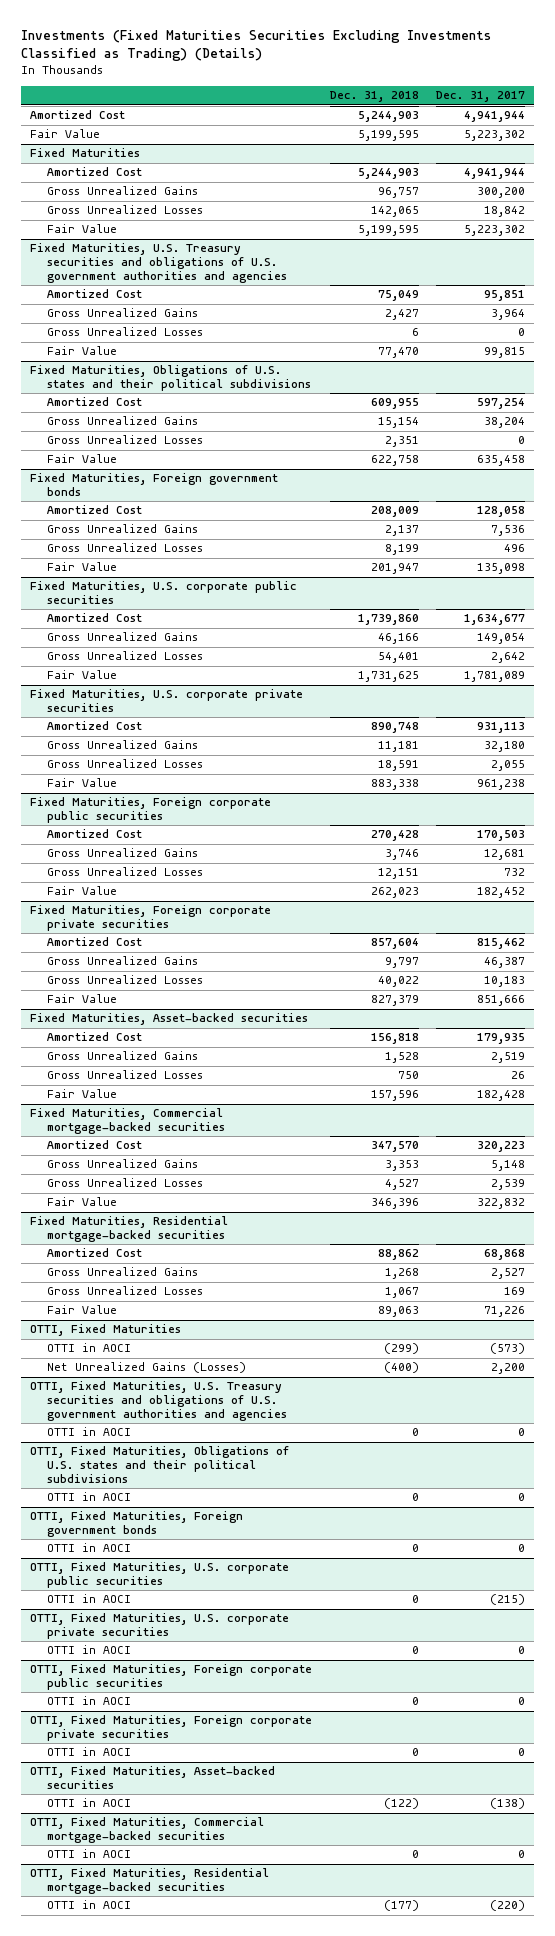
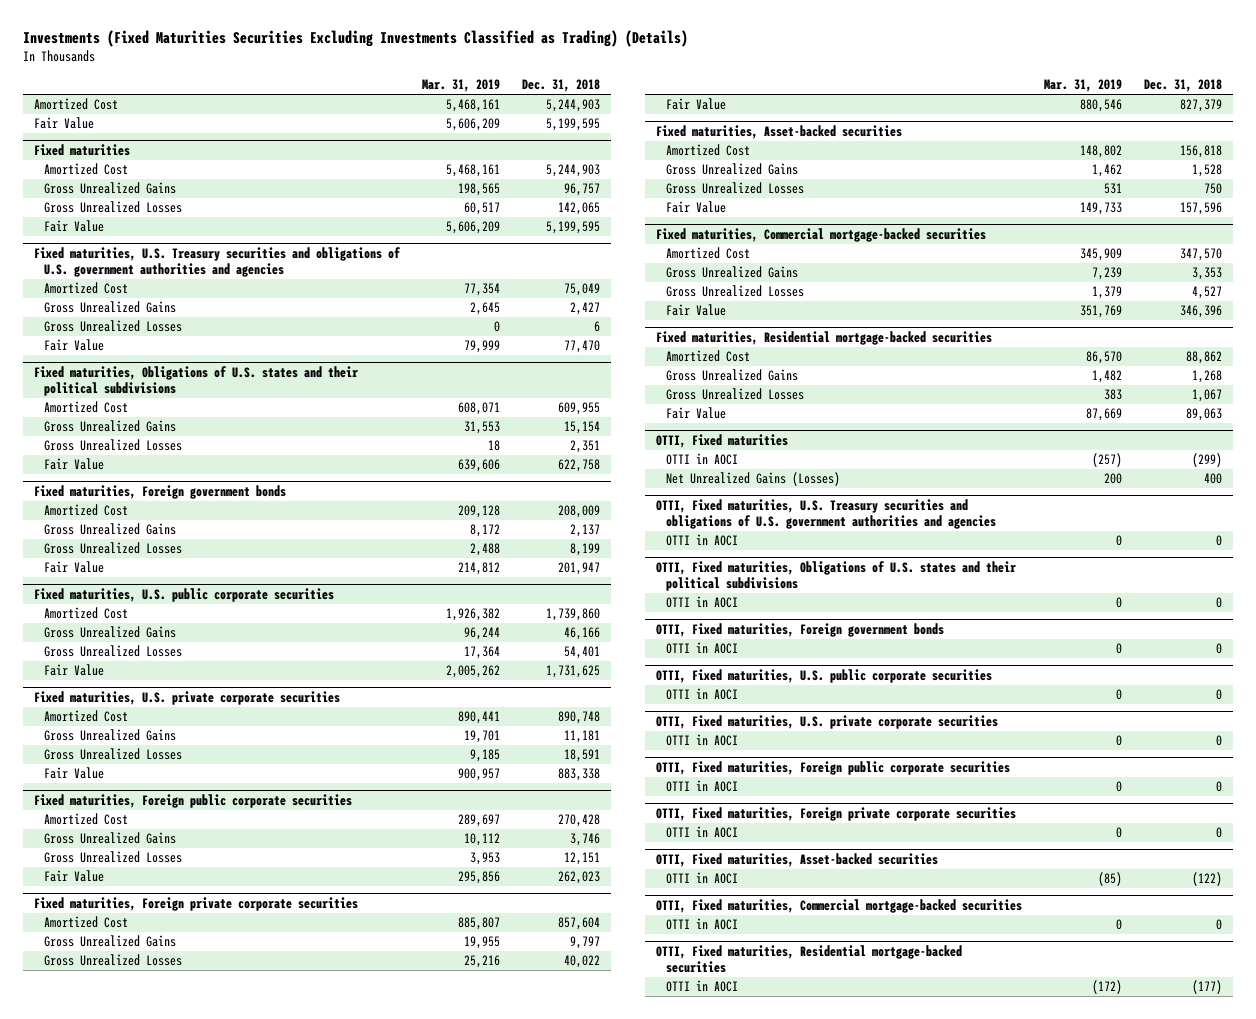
- | Dec. 31, 2018 | Dec. 31, 2017
+ | Mar. 31, 2019 | Dec. 31, 2018
- Fixed Maturities
+ Fixed maturities
- Fixed Maturities, U.S. Treasury securities and obligations of U.S. government authorities and agencies
+ Fixed maturities, U.S. Treasury securities and obligations of U.S. government authorities and agencies
- Fixed Maturities, Obligations of U.S. states and their political subdivisions
+ Fixed maturities, Obligations of U.S. states and their political subdivisions
- Fixed Maturities, Foreign government bonds
+ Fixed maturities, Foreign government bonds
- Fixed Maturities, U.S. corporate public securities
+ Fixed maturities, U.S. public corporate securities
- Fixed Maturities, U.S. corporate private securities
+ Fixed maturities, U.S. private corporate securities
- Fixed Maturities, Foreign corporate public securities
+ Fixed maturities, Foreign public corporate securities
- Fixed Maturities, Foreign corporate private securities
+ Fixed maturities, Foreign private corporate securities
- Fixed Maturities, Asset-backed securities
+ Fixed maturities, Asset-backed securities
- Fixed Maturities, Commercial mortgage-backed securities
+ Fixed maturities, Commercial mortgage-backed securities
- Fixed Maturities, Residential mortgage-backed securities
+ Fixed maturities, Residential mortgage-backed securities
- OTTI, Fixed Maturities
+ OTTI, Fixed maturities
- Net Unrealized Gains (Losses) | (400) | 2,200
- OTTI, Fixed Maturities, U.S. Treasury securities and obligations of U.S. government authorities and agencies
+ Net Unrealized Gains (Losses) | 200 | 400
+ OTTI, Fixed maturities, U.S. Treasury securities and obligations of U.S. government authorities and agencies
- OTTI, Fixed Maturities, Obligations of U.S. states and their political subdivisions
+ OTTI, Fixed maturities, Obligations of U.S. states and their political subdivisions
- OTTI, Fixed Maturities, Foreign government bonds
+ OTTI, Fixed maturities, Foreign government bonds
- OTTI, Fixed Maturities, U.S. corporate public securities
+ OTTI, Fixed maturities, U.S. public corporate securities
- OTTI, Fixed Maturities, U.S. corporate private securities
+ OTTI, Fixed maturities, U.S. private corporate securities
- OTTI, Fixed Maturities, Foreign corporate public securities
+ OTTI, Fixed maturities, Foreign public corporate securities
- OTTI, Fixed Maturities, Foreign corporate private securities
+ OTTI, Fixed maturities, Foreign private corporate securities
- OTTI, Fixed Maturities, Asset-backed securities
+ OTTI, Fixed maturities, Asset-backed securities
- OTTI, Fixed Maturities, Commercial mortgage-backed securities
+ OTTI, Fixed maturities, Commercial mortgage-backed securities
- OTTI, Fixed Maturities, Residential mortgage-backed securities
+ OTTI, Fixed maturities, Residential mortgage-backed securities

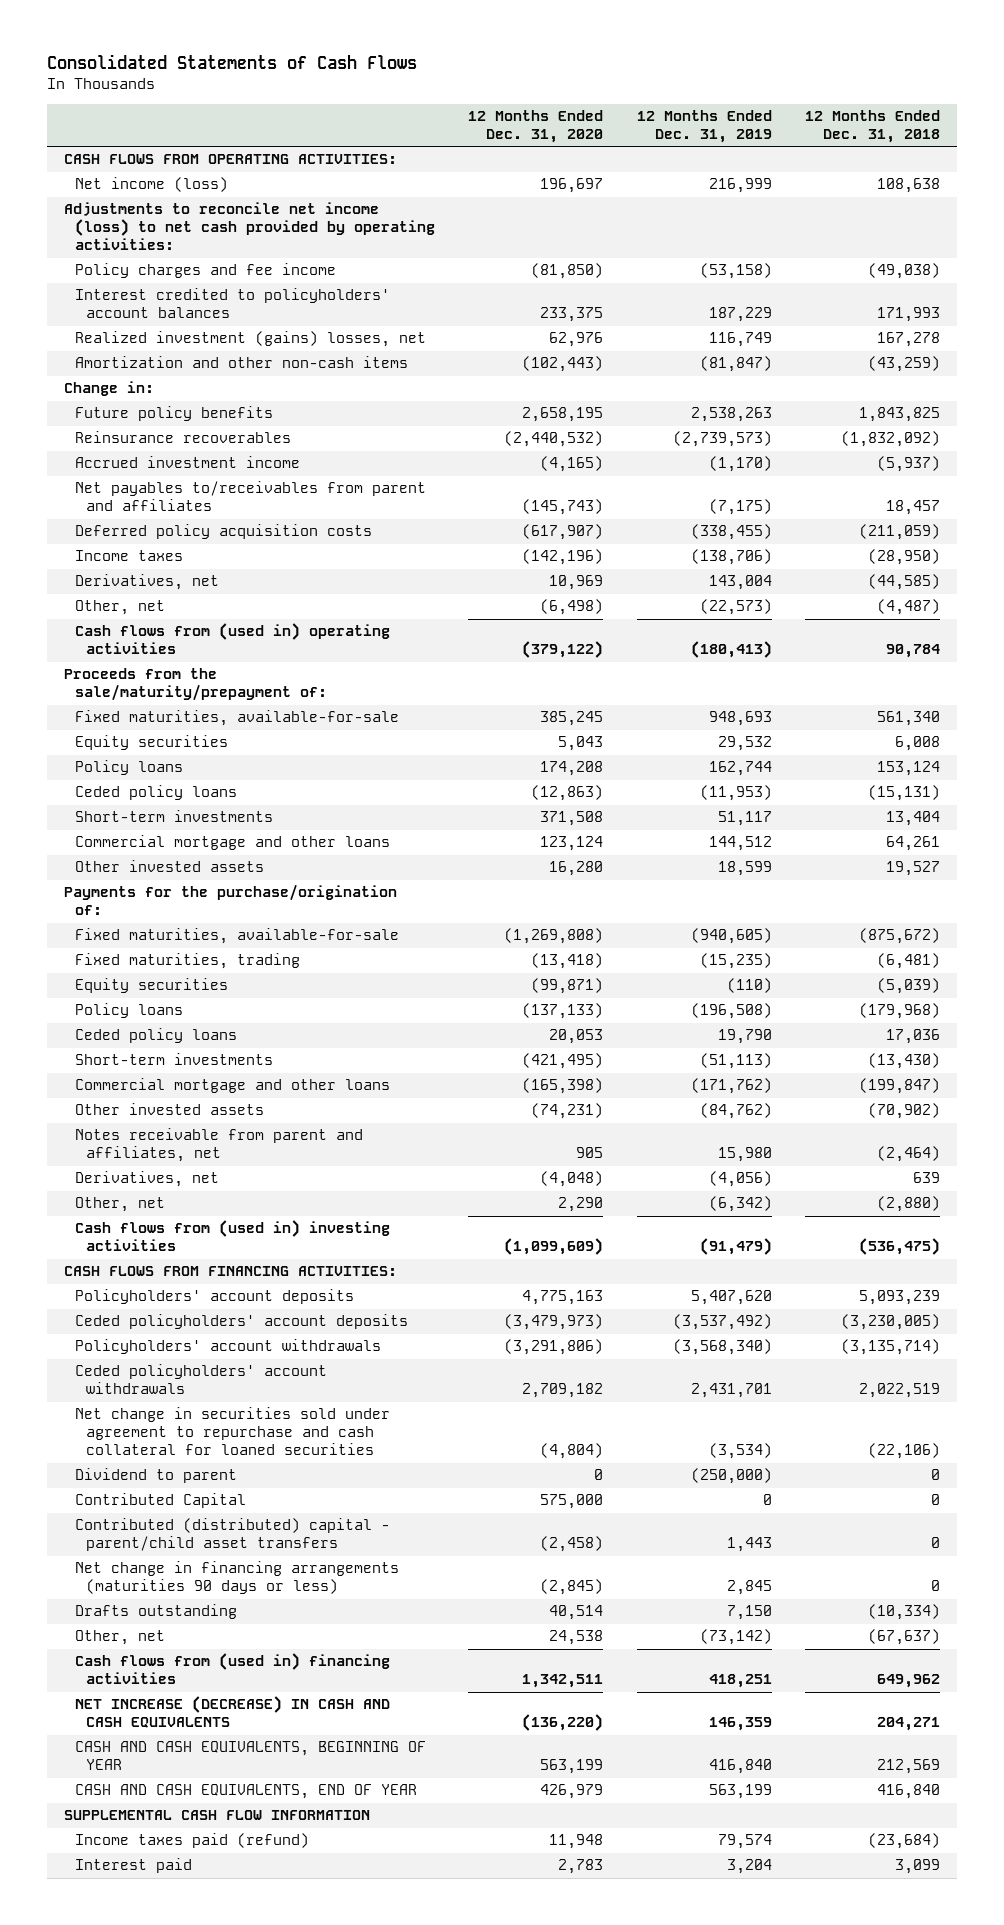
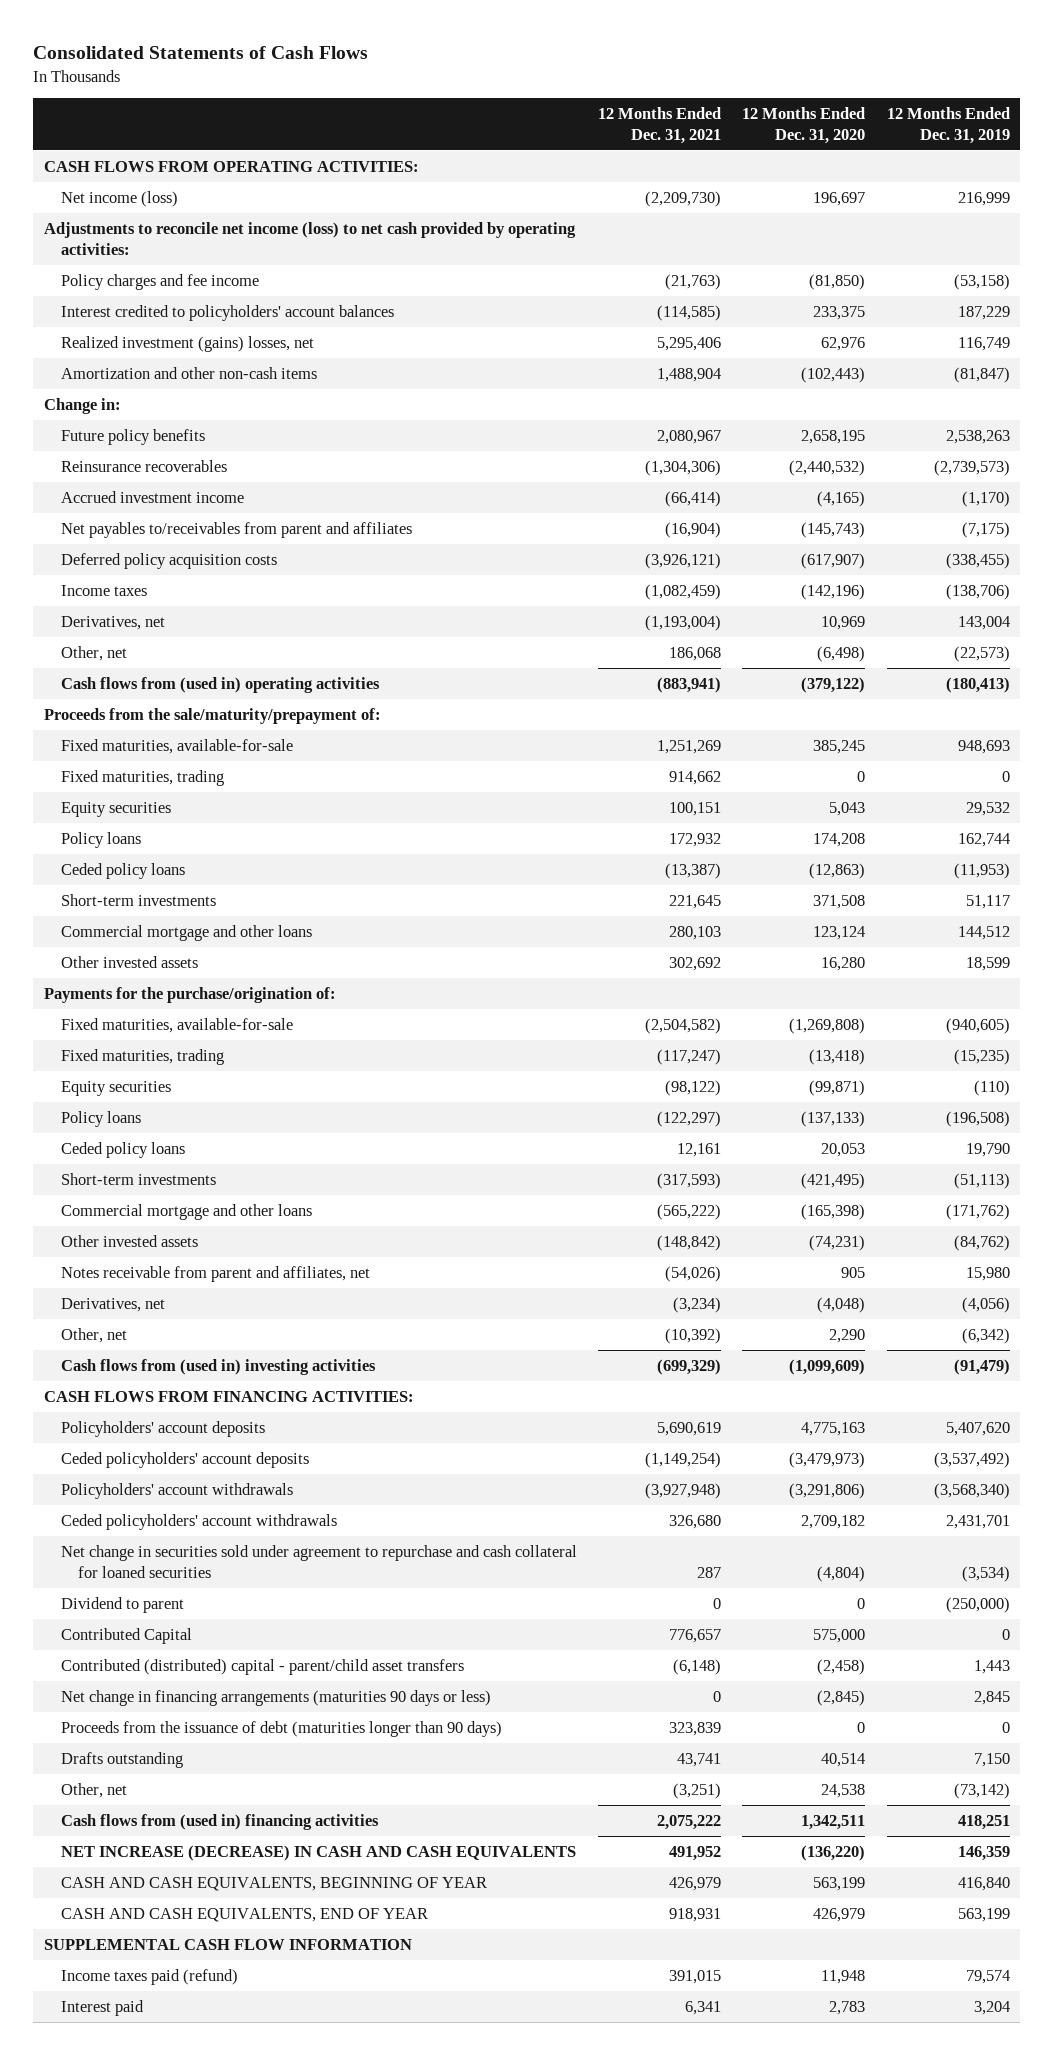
- | 12 Months Ended Dec. 31, 2020 | 12 Months Ended Dec. 31, 2019 | 12 Months Ended Dec. 31, 2018
+ | 12 Months Ended Dec. 31, 2021 | 12 Months Ended Dec. 31, 2020 | 12 Months Ended Dec. 31, 2019
+ Fixed maturities, trading | 914,662 | 0 | 0
+ Proceeds from the issuance of debt (maturities longer than 90 days) | 323,839 | 0 | 0

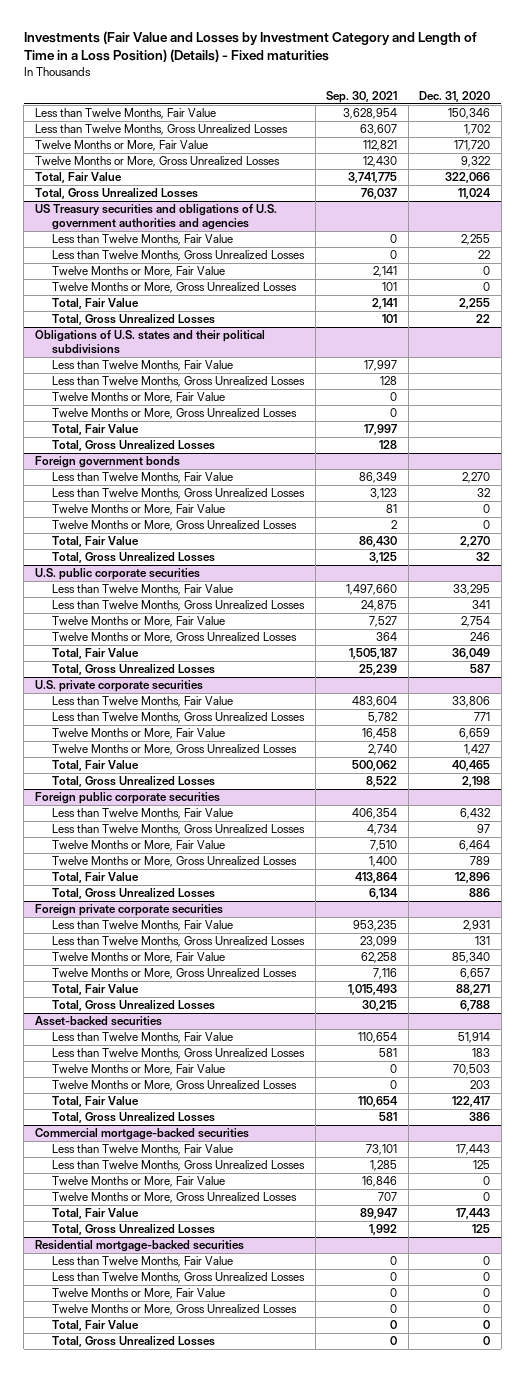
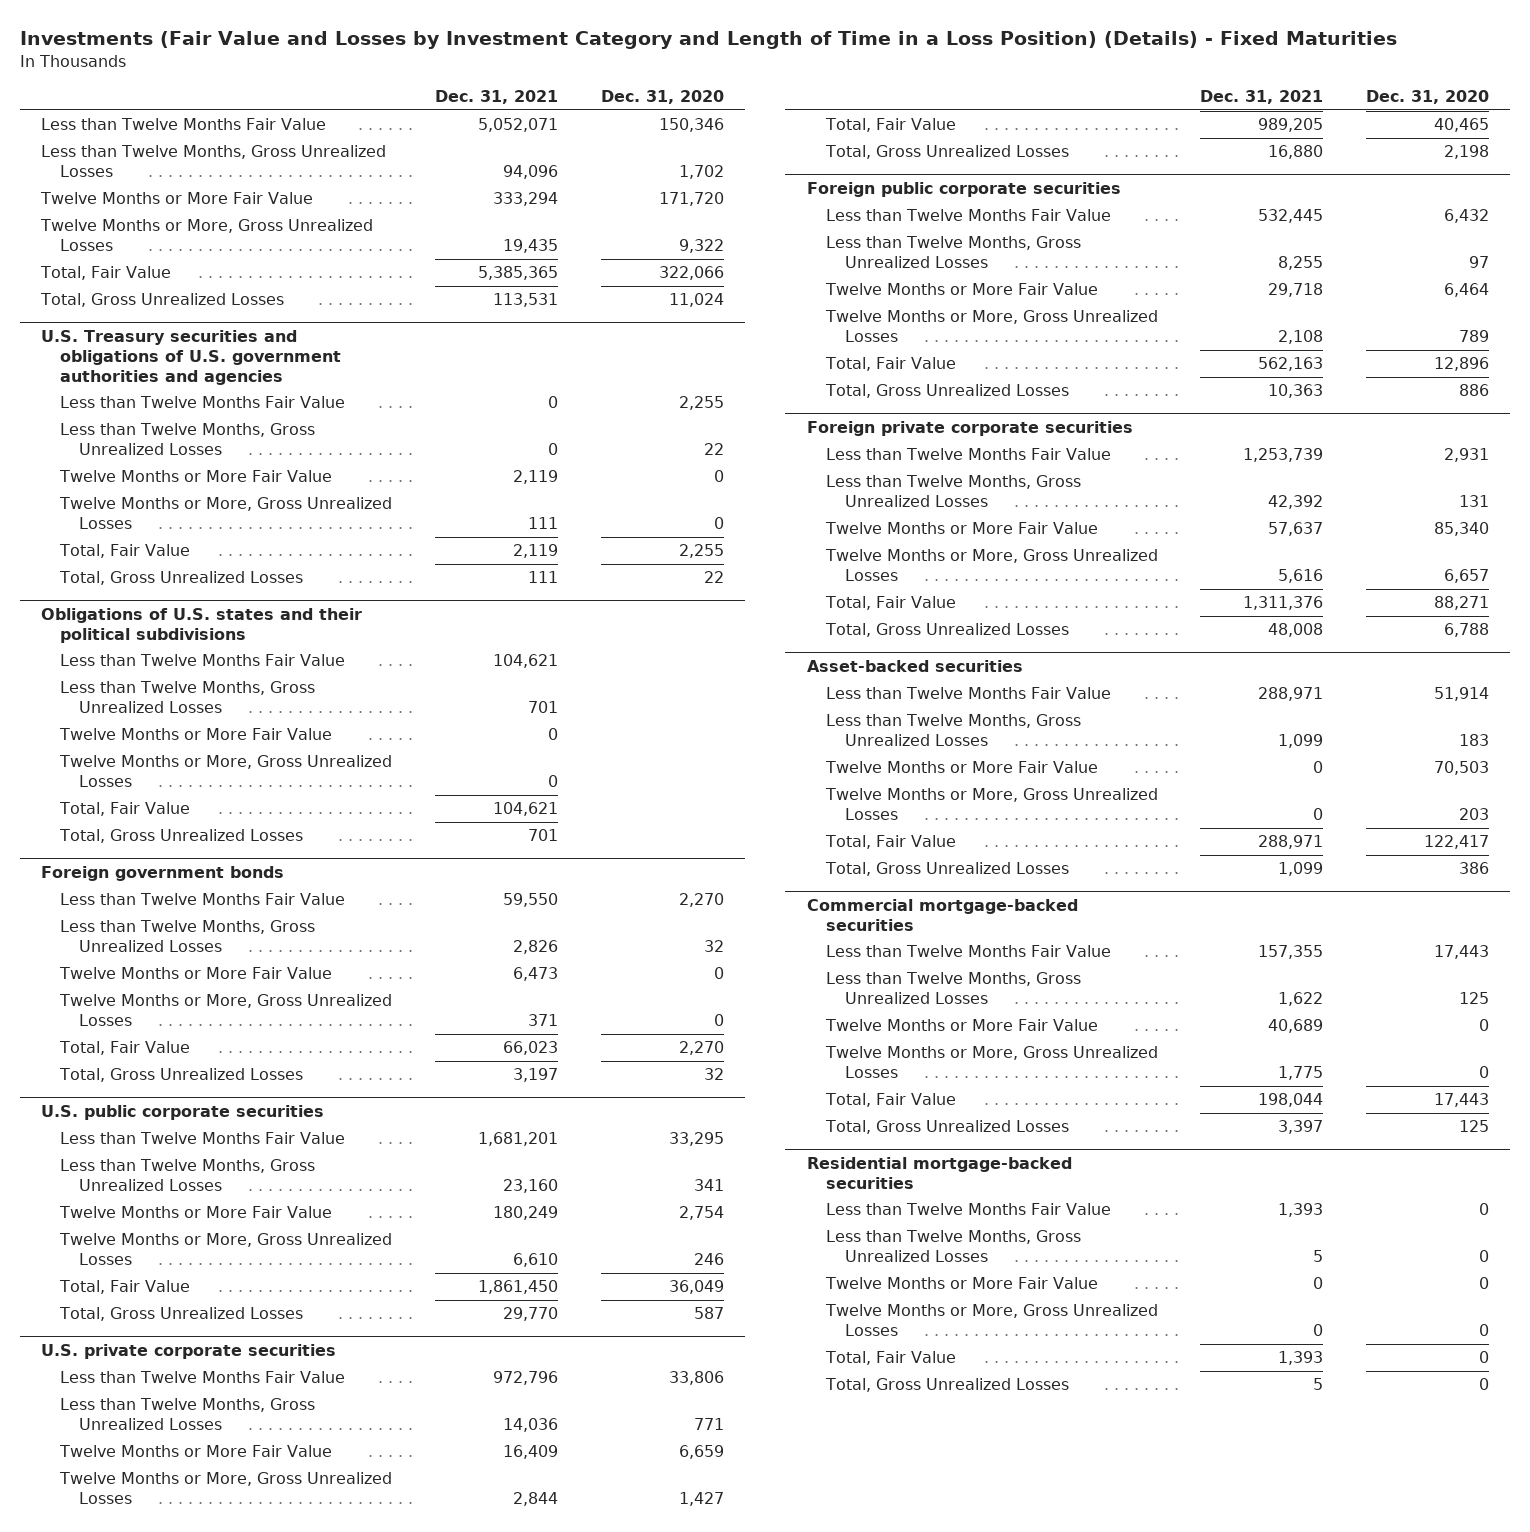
- Investments (Fair Value and Losses by Investment Category and Length of Time in a Loss Position) (Details) - Fixed maturities
+ Investments (Fair Value and Losses by Investment Category and Length of Time in a Loss Position) (Details) - Fixed Maturities
- | Sep. 30, 2021 | Dec. 31, 2020
+ | Dec. 31, 2021 | Dec. 31, 2020
- Less than Twelve Months, Fair Value | 3,628,954 | 150,346
+ Less than Twelve Months Fair Value | 5,052,071 | 150,346
- Twelve Months or More, Fair Value | 112,821 | 171,720
+ Twelve Months or More Fair Value | 333,294 | 171,720
- US Treasury securities and obligations of U.S. government authorities and agencies
- Less than Twelve Months, Fair Value | 0 | 2,255
+ U.S. Treasury securities and obligations of U.S. government authorities and agencies
+ Less than Twelve Months Fair Value | 0 | 2,255
- Twelve Months or More, Fair Value | 2,141 | 0
+ Twelve Months or More Fair Value | 2,119 | 0
@ Obligations of U.S. states and their political subdivisions
- Less than Twelve Months, Fair Value | 17,997 |
+ Less than Twelve Months Fair Value | 104,621 |
- Twelve Months or More, Fair Value | 0 |
+ Twelve Months or More Fair Value | 0 |
@ Foreign government bonds
- Less than Twelve Months, Fair Value | 86,349 | 2,270
+ Less than Twelve Months Fair Value | 59,550 | 2,270
- Twelve Months or More, Fair Value | 81 | 0
+ Twelve Months or More Fair Value | 6,473 | 0
@ U.S. public corporate securities
- Less than Twelve Months, Fair Value | 1,497,660 | 33,295
+ Less than Twelve Months Fair Value | 1,681,201 | 33,295
- Twelve Months or More, Fair Value | 7,527 | 2,754
+ Twelve Months or More Fair Value | 180,249 | 2,754
@ U.S. private corporate securities
- Less than Twelve Months, Fair Value | 483,604 | 33,806
+ Less than Twelve Months Fair Value | 972,796 | 33,806
- Twelve Months or More, Fair Value | 16,458 | 6,659
+ Twelve Months or More Fair Value | 16,409 | 6,659
@ Foreign public corporate securities
- Less than Twelve Months, Fair Value | 406,354 | 6,432
+ Less than Twelve Months Fair Value | 532,445 | 6,432
- Twelve Months or More, Fair Value | 7,510 | 6,464
+ Twelve Months or More Fair Value | 29,718 | 6,464
@ Foreign private corporate securities
- Less than Twelve Months, Fair Value | 953,235 | 2,931
+ Less than Twelve Months Fair Value | 1,253,739 | 2,931
- Twelve Months or More, Fair Value | 62,258 | 85,340
+ Twelve Months or More Fair Value | 57,637 | 85,340
@ Asset-backed securities
- Less than Twelve Months, Fair Value | 110,654 | 51,914
+ Less than Twelve Months Fair Value | 288,971 | 51,914
- Twelve Months or More, Fair Value | 0 | 70,503
+ Twelve Months or More Fair Value | 0 | 70,503
@ Commercial mortgage-backed securities
- Less than Twelve Months, Fair Value | 73,101 | 17,443
+ Less than Twelve Months Fair Value | 157,355 | 17,443
- Twelve Months or More, Fair Value | 16,846 | 0
+ Twelve Months or More Fair Value | 40,689 | 0
@ Residential mortgage-backed securities
- Less than Twelve Months, Fair Value | 0 | 0
+ Less than Twelve Months Fair Value | 1,393 | 0
- Twelve Months or More, Fair Value | 0 | 0
+ Twelve Months or More Fair Value | 0 | 0

